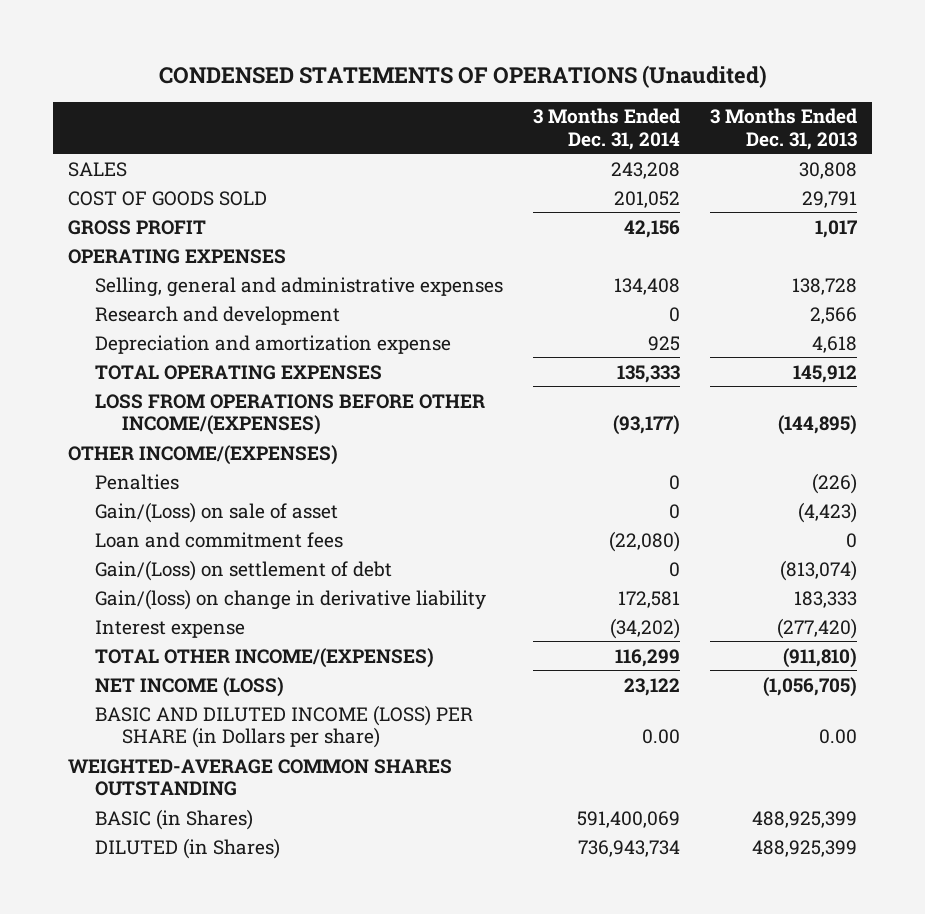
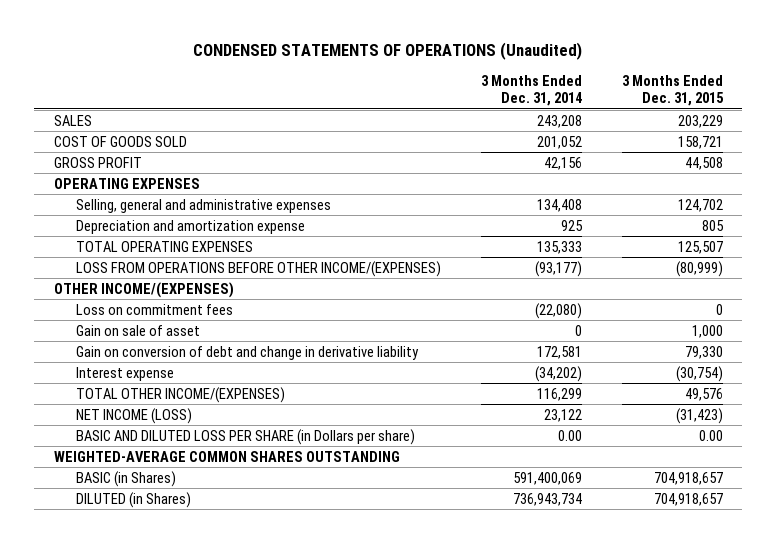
- | 3 Months Ended Dec. 31, 2014 | 3 Months Ended Dec. 31, 2013
+ | 3 Months Ended Dec. 31, 2014 | 3 Months Ended Dec. 31, 2015
- Research and development | 0 | 2,566
- Penalties | 0 | (226)
- Gain/(Loss) on sale of asset | 0 | (4,423)
- Loan and commitment fees | (22,080) | 0
- Gain/(Loss) on settlement of debt | 0 | (813,074)
- Gain/(loss) on change in derivative liability | 172,581 | 183,333
+ Loss on commitment fees | (22,080) | 0
+ Gain on sale of asset | 0 | 1,000
+ Gain on conversion of debt and change in derivative liability | 172,581 | 79,330
- BASIC AND DILUTED INCOME (LOSS) PER SHARE (in Dollars per share) | 0.00 | 0.00
+ BASIC AND DILUTED LOSS PER SHARE (in Dollars per share) | 0.00 | 0.00

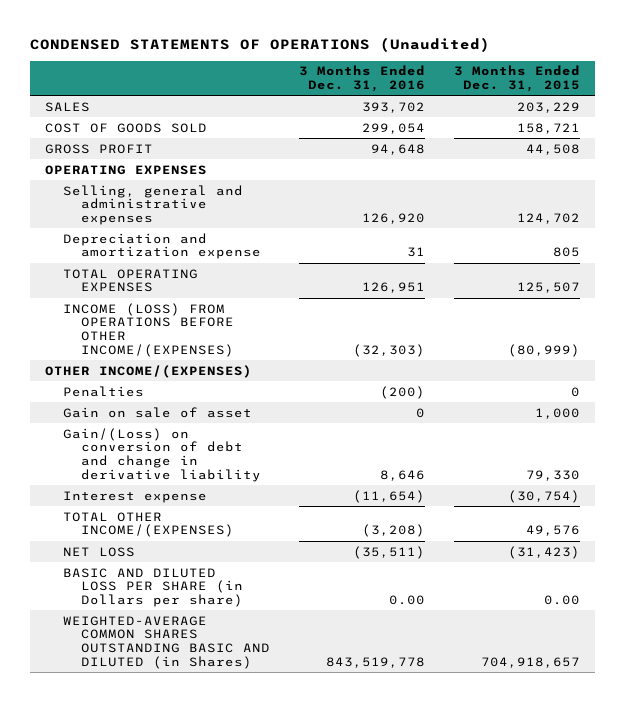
- | 3 Months Ended Dec. 31, 2014 | 3 Months Ended Dec. 31, 2015
+ | 3 Months Ended Dec. 31, 2016 | 3 Months Ended Dec. 31, 2015
- LOSS FROM OPERATIONS BEFORE OTHER INCOME/(EXPENSES) | (93,177) | (80,999)
+ INCOME (LOSS) FROM OPERATIONS BEFORE OTHER INCOME/(EXPENSES) | (32,303) | (80,999)
- Loss on commitment fees | (22,080) | 0
+ Penalties | (200) | 0
- Gain on conversion of debt and change in derivative liability | 172,581 | 79,330
+ Gain/(Loss) on conversion of debt and change in derivative liability | 8,646 | 79,330
- NET INCOME (LOSS) | 23,122 | (31,423)
+ NET LOSS | (35,511) | (31,423)
- WEIGHTED-AVERAGE COMMON SHARES OUTSTANDING
- BASIC (in Shares) | 591,400,069 | 704,918,657
- DILUTED (in Shares) | 736,943,734 | 704,918,657
+ WEIGHTED-AVERAGE COMMON SHARES OUTSTANDING BASIC AND DILUTED (in Shares) | 843,519,778 | 704,918,657

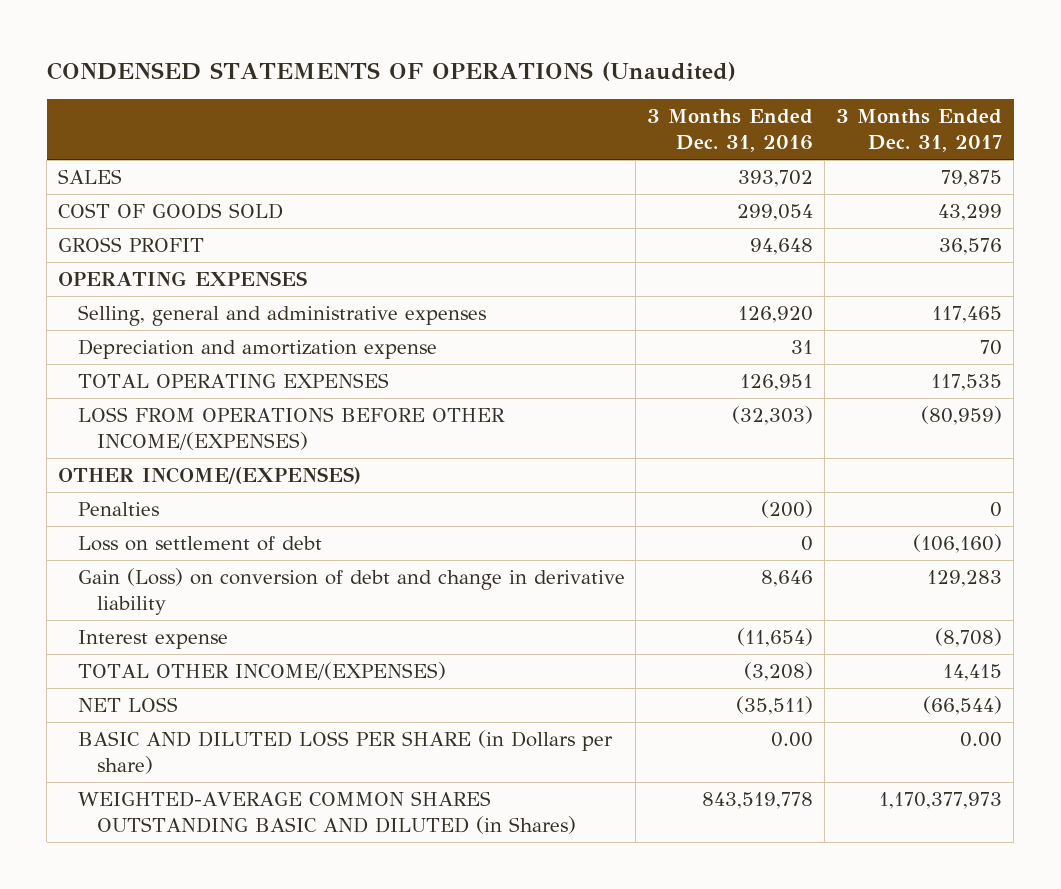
- | 3 Months Ended Dec. 31, 2016 | 3 Months Ended Dec. 31, 2015
+ | 3 Months Ended Dec. 31, 2016 | 3 Months Ended Dec. 31, 2017
- INCOME (LOSS) FROM OPERATIONS BEFORE OTHER INCOME/(EXPENSES) | (32,303) | (80,999)
+ LOSS FROM OPERATIONS BEFORE OTHER INCOME/(EXPENSES) | (32,303) | (80,959)
- Gain on sale of asset | 0 | 1,000
- Gain/(Loss) on conversion of debt and change in derivative liability | 8,646 | 79,330
+ Loss on settlement of debt | 0 | (106,160)
+ Gain (Loss) on conversion of debt and change in derivative liability | 8,646 | 129,283

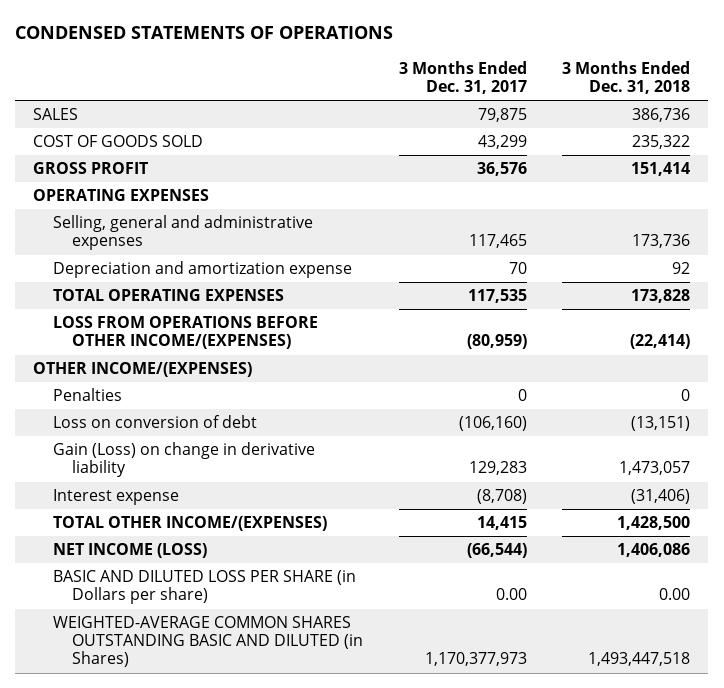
- CONDENSED STATEMENTS OF OPERATIONS (Unaudited)
+ CONDENSED STATEMENTS OF OPERATIONS
- | 3 Months Ended Dec. 31, 2016 | 3 Months Ended Dec. 31, 2017
+ | 3 Months Ended Dec. 31, 2017 | 3 Months Ended Dec. 31, 2018
- Loss on settlement of debt | 0 | (106,160)
- Gain (Loss) on conversion of debt and change in derivative liability | 8,646 | 129,283
+ Loss on conversion of debt | (106,160) | (13,151)
+ Gain (Loss) on change in derivative liability | 129,283 | 1,473,057
- NET LOSS | (35,511) | (66,544)
+ NET INCOME (LOSS) | (66,544) | 1,406,086

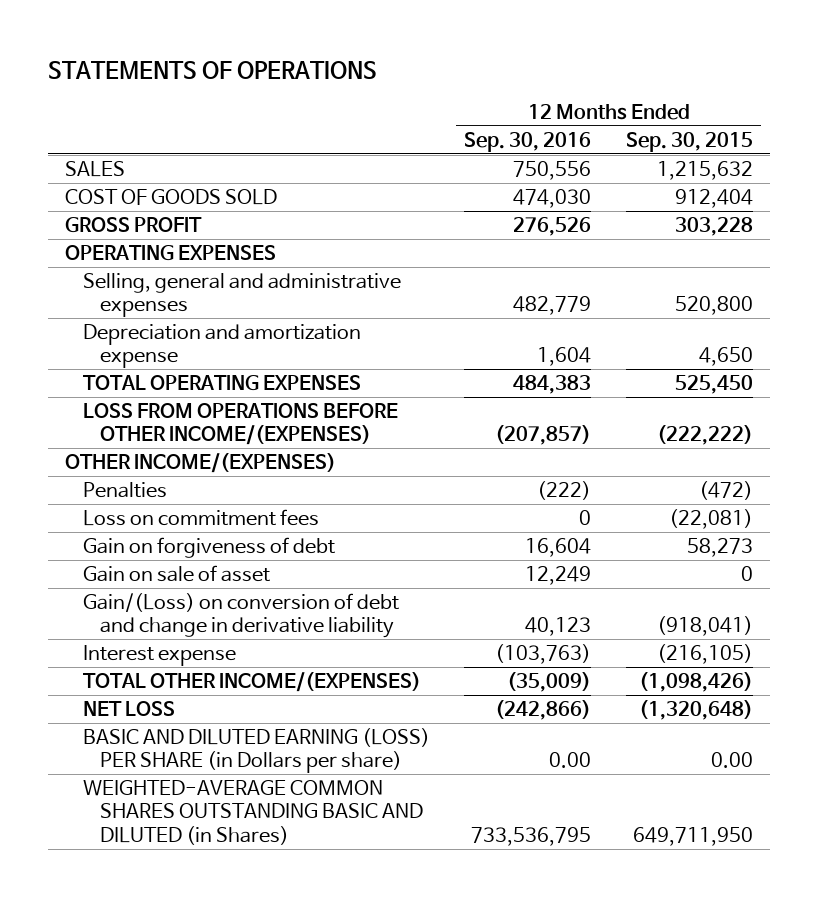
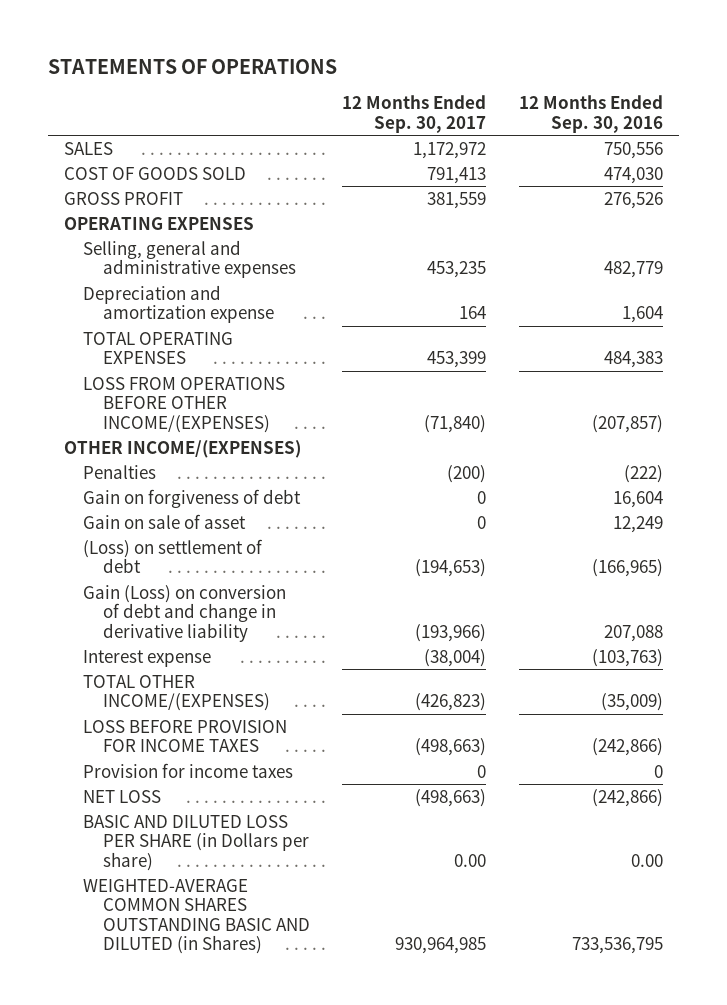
- | 12 Months Ended Sep. 30, 2016 | 12 Months Ended Sep. 30, 2015
+ | 12 Months Ended Sep. 30, 2017 | 12 Months Ended Sep. 30, 2016
- Loss on commitment fees | 0 | (22,081)
- Gain/(Loss) on conversion of debt and change in derivative liability | 40,123 | (918,041)
+ (Loss) on settlement of debt | (194,653) | (166,965)
+ Gain (Loss) on conversion of debt and change in derivative liability | (193,966) | 207,088
+ LOSS BEFORE PROVISION FOR INCOME TAXES | (498,663) | (242,866)
+ Provision for income taxes | 0 | 0
- BASIC AND DILUTED EARNING (LOSS) PER SHARE (in Dollars per share) | 0.00 | 0.00
+ BASIC AND DILUTED LOSS PER SHARE (in Dollars per share) | 0.00 | 0.00

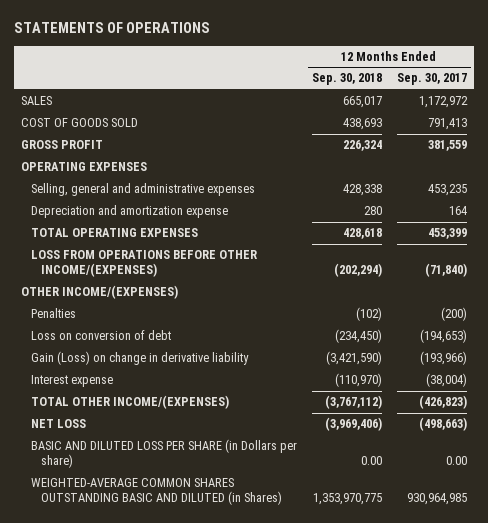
- | 12 Months Ended Sep. 30, 2017 | 12 Months Ended Sep. 30, 2016
+ | 12 Months Ended Sep. 30, 2018 | 12 Months Ended Sep. 30, 2017
- Gain on forgiveness of debt | 0 | 16,604
- Gain on sale of asset | 0 | 12,249
- (Loss) on settlement of debt | (194,653) | (166,965)
- Gain (Loss) on conversion of debt and change in derivative liability | (193,966) | 207,088
+ Loss on conversion of debt | (234,450) | (194,653)
+ Gain (Loss) on change in derivative liability | (3,421,590) | (193,966)
- LOSS BEFORE PROVISION FOR INCOME TAXES | (498,663) | (242,866)
- Provision for income taxes | 0 | 0

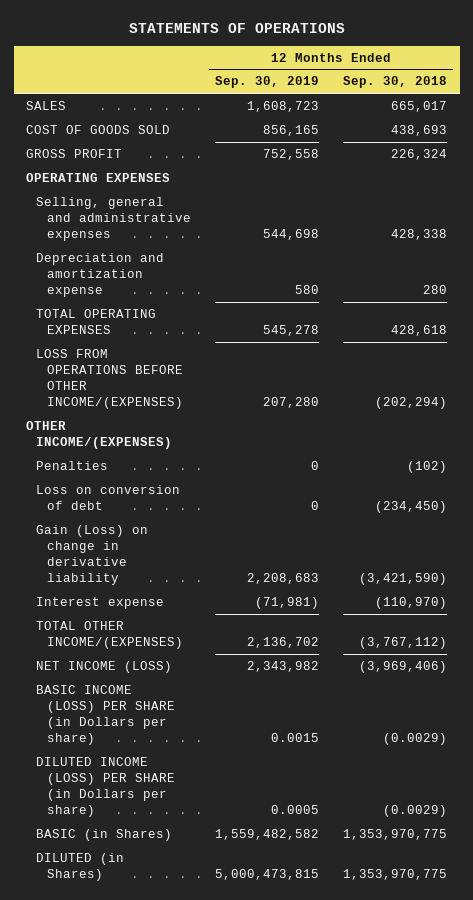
- | 12 Months Ended Sep. 30, 2018 | 12 Months Ended Sep. 30, 2017
+ | 12 Months Ended Sep. 30, 2019 | 12 Months Ended Sep. 30, 2018
- NET LOSS | (3,969,406) | (498,663)
- BASIC AND DILUTED LOSS PER SHARE (in Dollars per share) | 0.00 | 0.00
- WEIGHTED-AVERAGE COMMON SHARES OUTSTANDING BASIC AND DILUTED (in Shares) | 1,353,970,775 | 930,964,985
+ NET INCOME (LOSS) | 2,343,982 | (3,969,406)
+ BASIC INCOME (LOSS) PER SHARE (in Dollars per share) | 0.0015 | (0.0029)
+ DILUTED INCOME (LOSS) PER SHARE (in Dollars per share) | 0.0005 | (0.0029)
+ BASIC (in Shares) | 1,559,482,582 | 1,353,970,775
+ DILUTED (in Shares) | 5,000,473,815 | 1,353,970,775

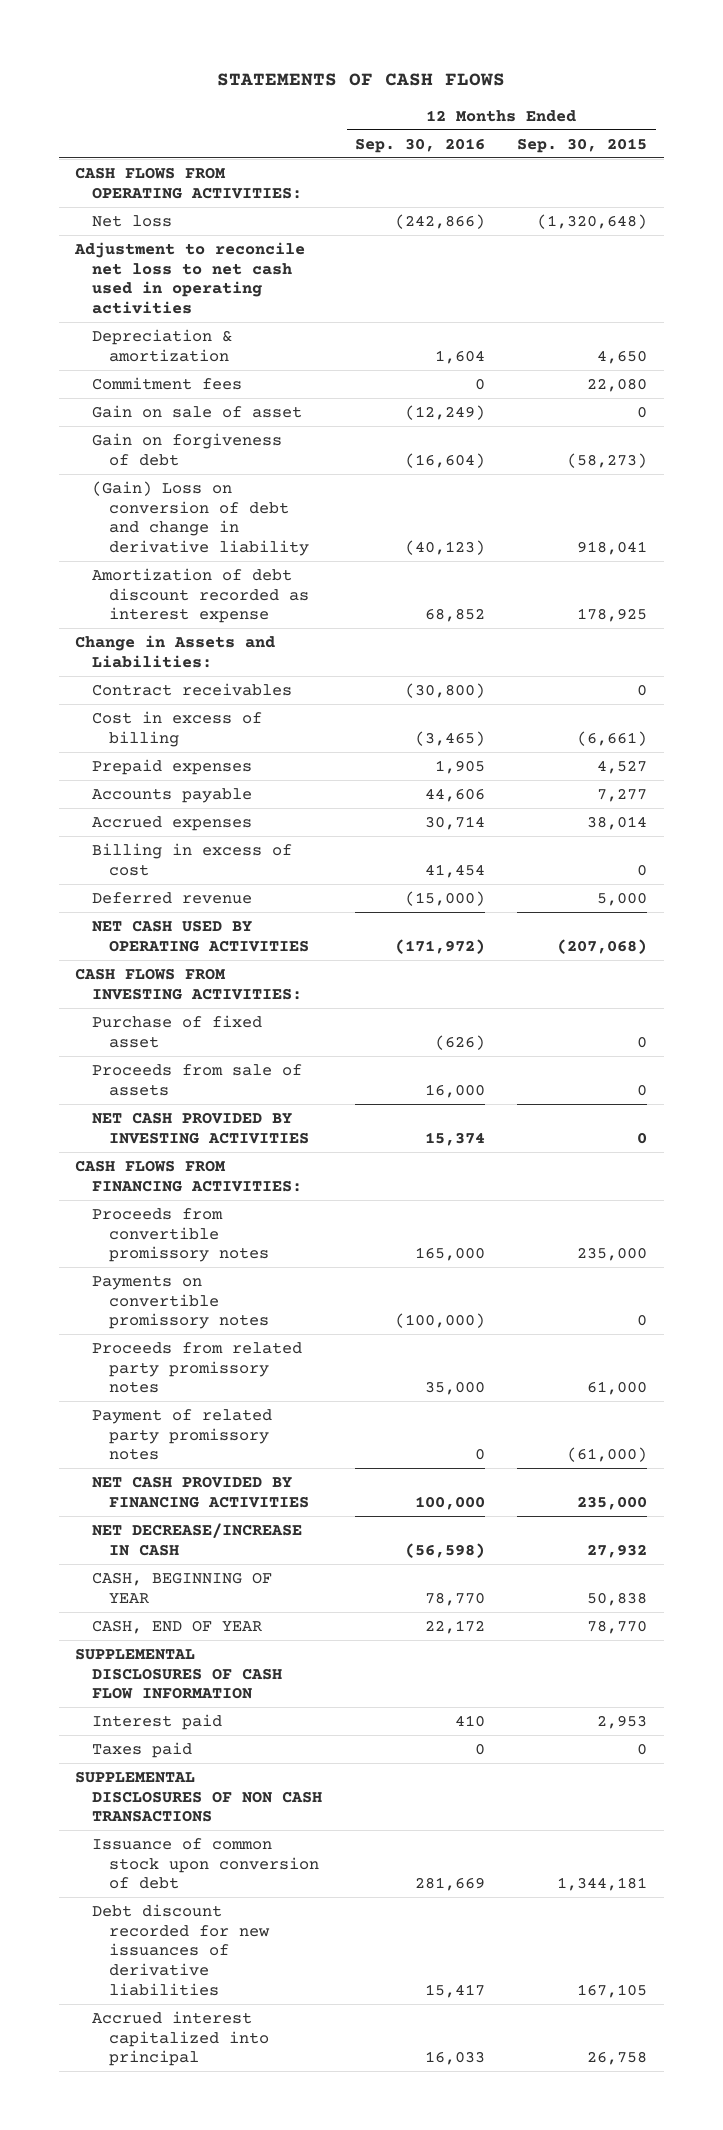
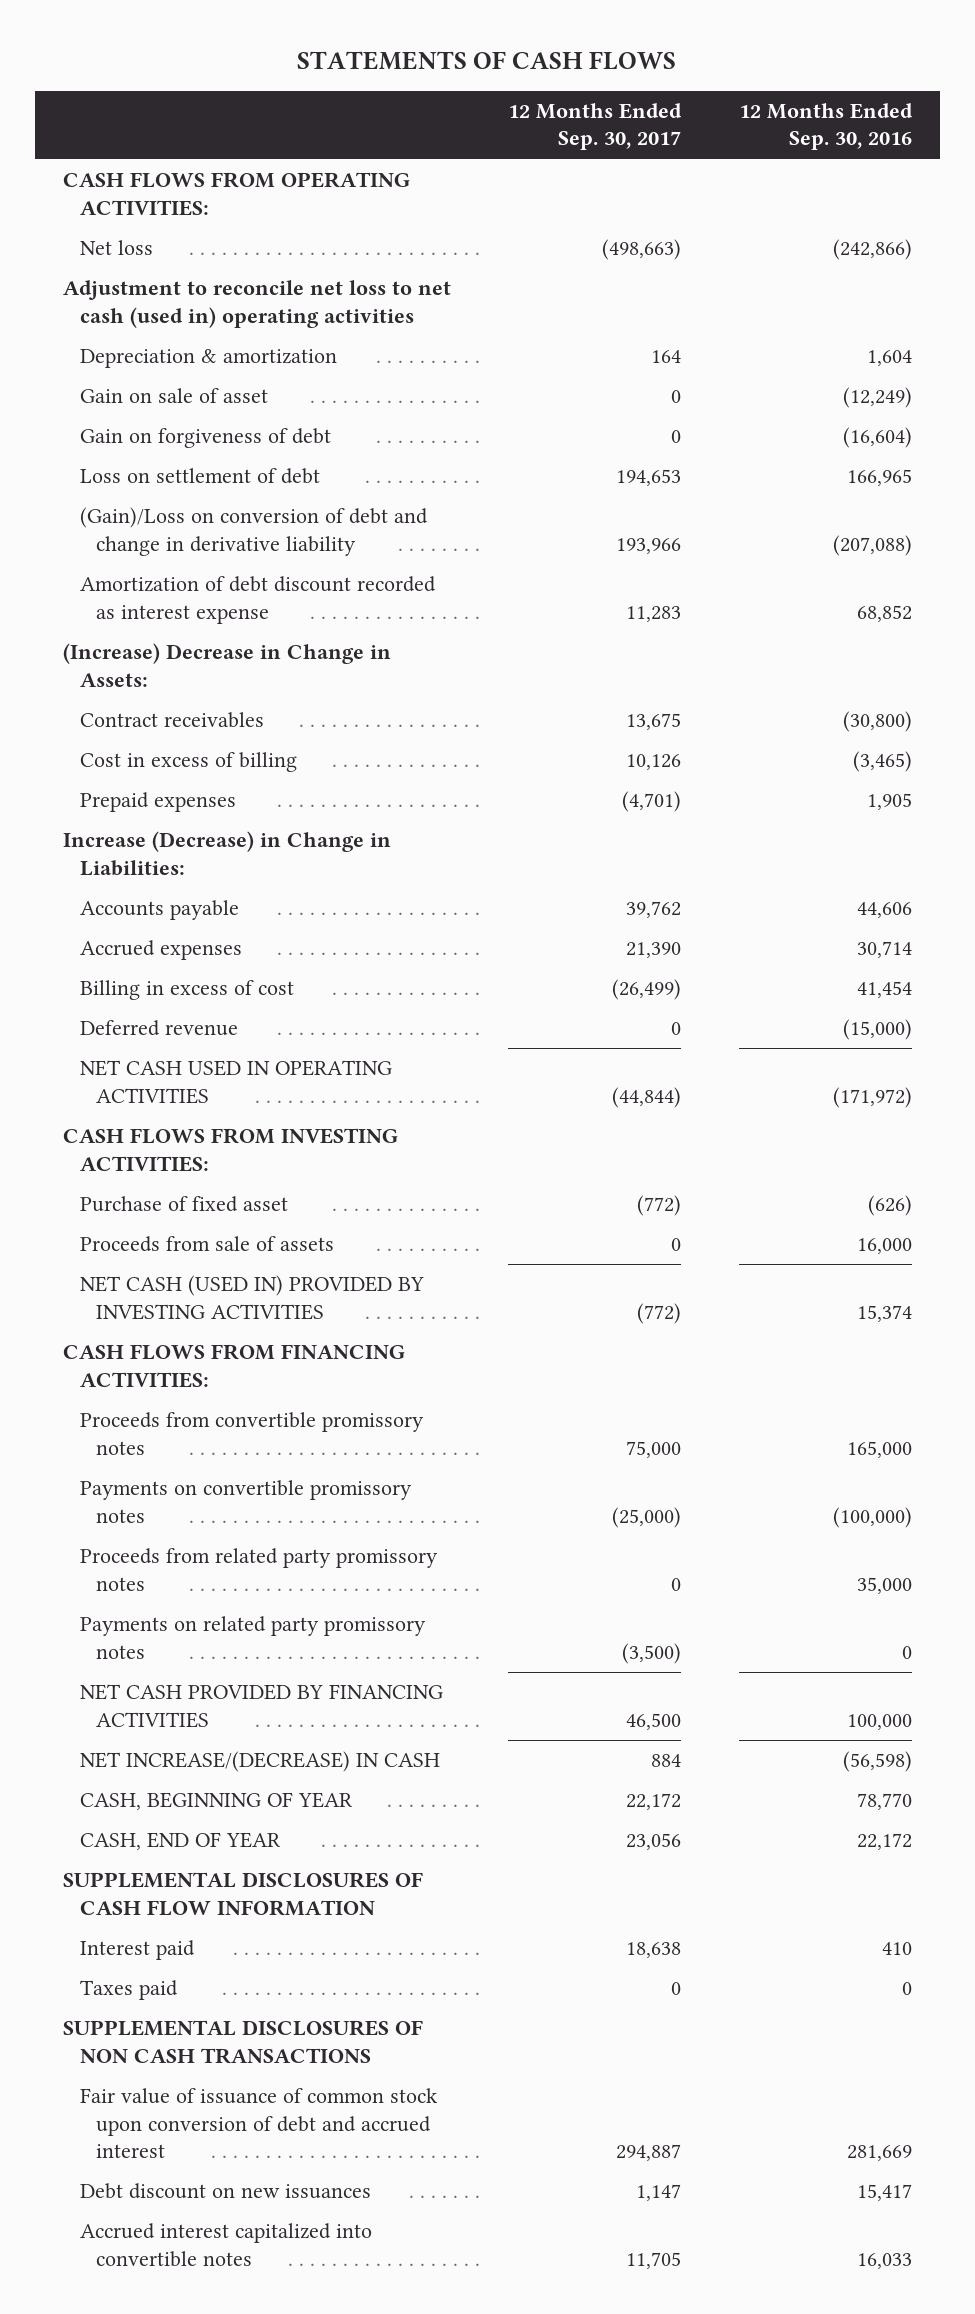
- | 12 Months Ended Sep. 30, 2016 | 12 Months Ended Sep. 30, 2015
+ | 12 Months Ended Sep. 30, 2017 | 12 Months Ended Sep. 30, 2016
- Adjustment to reconcile net loss to net cash used in operating activities
+ Adjustment to reconcile net loss to net cash (used in) operating activities
- Commitment fees | 0 | 22,080
- (Gain) Loss on conversion of debt and change in derivative liability | (40,123) | 918,041
+ Loss on settlement of debt | 194,653 | 166,965
+ (Gain)/Loss on conversion of debt and change in derivative liability | 193,966 | (207,088)
- Change in Assets and Liabilities:
+ (Increase) Decrease in Change in Assets:
+ Increase (Decrease) in Change in Liabilities:
- NET CASH USED BY OPERATING ACTIVITIES | (171,972) | (207,068)
+ NET CASH USED IN OPERATING ACTIVITIES | (44,844) | (171,972)
- NET CASH PROVIDED BY INVESTING ACTIVITIES | 15,374 | 0
+ NET CASH (USED IN) PROVIDED BY INVESTING ACTIVITIES | (772) | 15,374
- Payment of related party promissory notes | 0 | (61,000)
+ Payments on related party promissory notes | (3,500) | 0
- NET DECREASE/INCREASE IN CASH | (56,598) | 27,932
+ NET INCREASE/(DECREASE) IN CASH | 884 | (56,598)
- Issuance of common stock upon conversion of debt | 281,669 | 1,344,181
- Debt discount recorded for new issuances of derivative liabilities | 15,417 | 167,105
- Accrued interest capitalized into principal | 16,033 | 26,758
+ Fair value of issuance of common stock upon conversion of debt and accrued interest | 294,887 | 281,669
+ Debt discount on new issuances | 1,147 | 15,417
+ Accrued interest capitalized into convertible notes | 11,705 | 16,033

